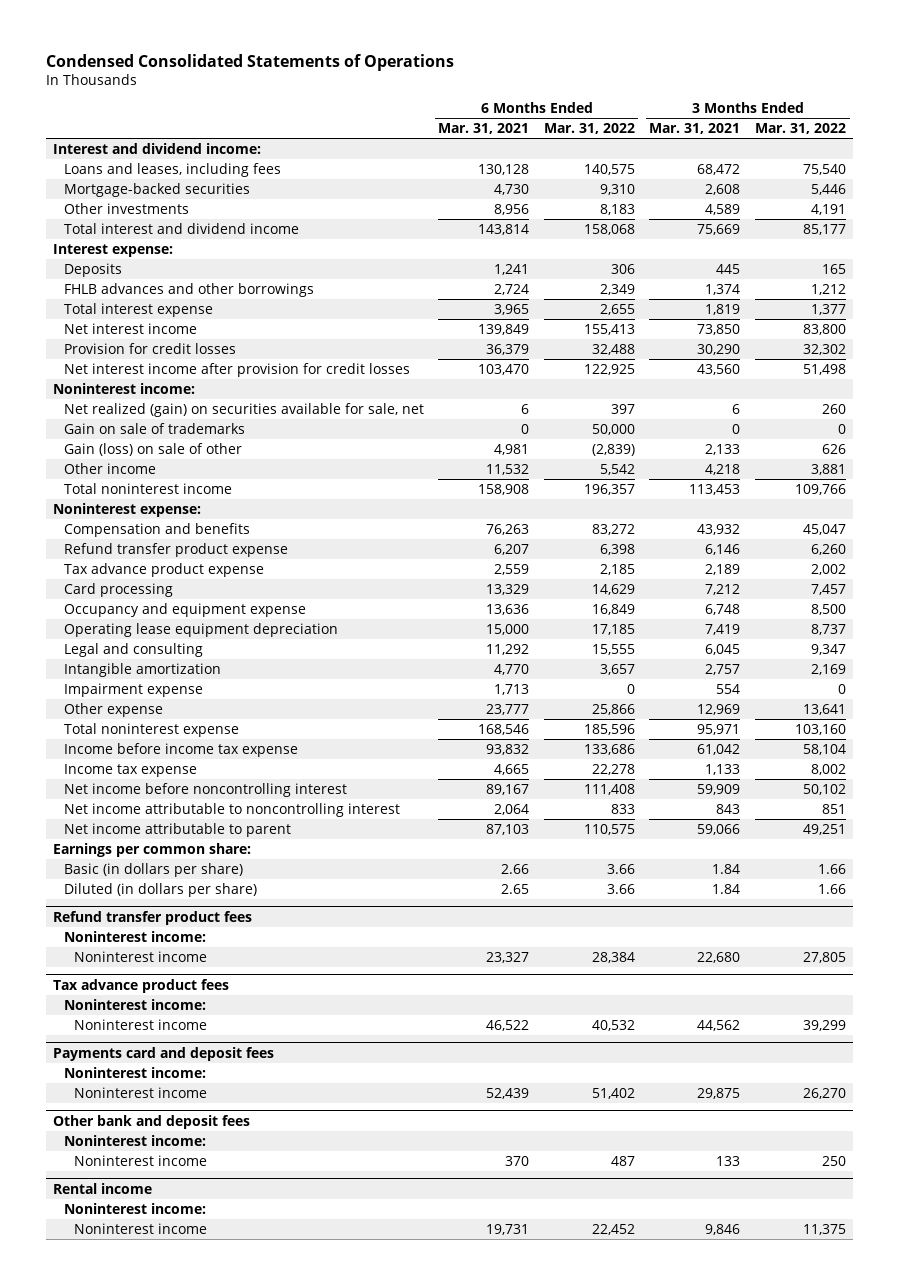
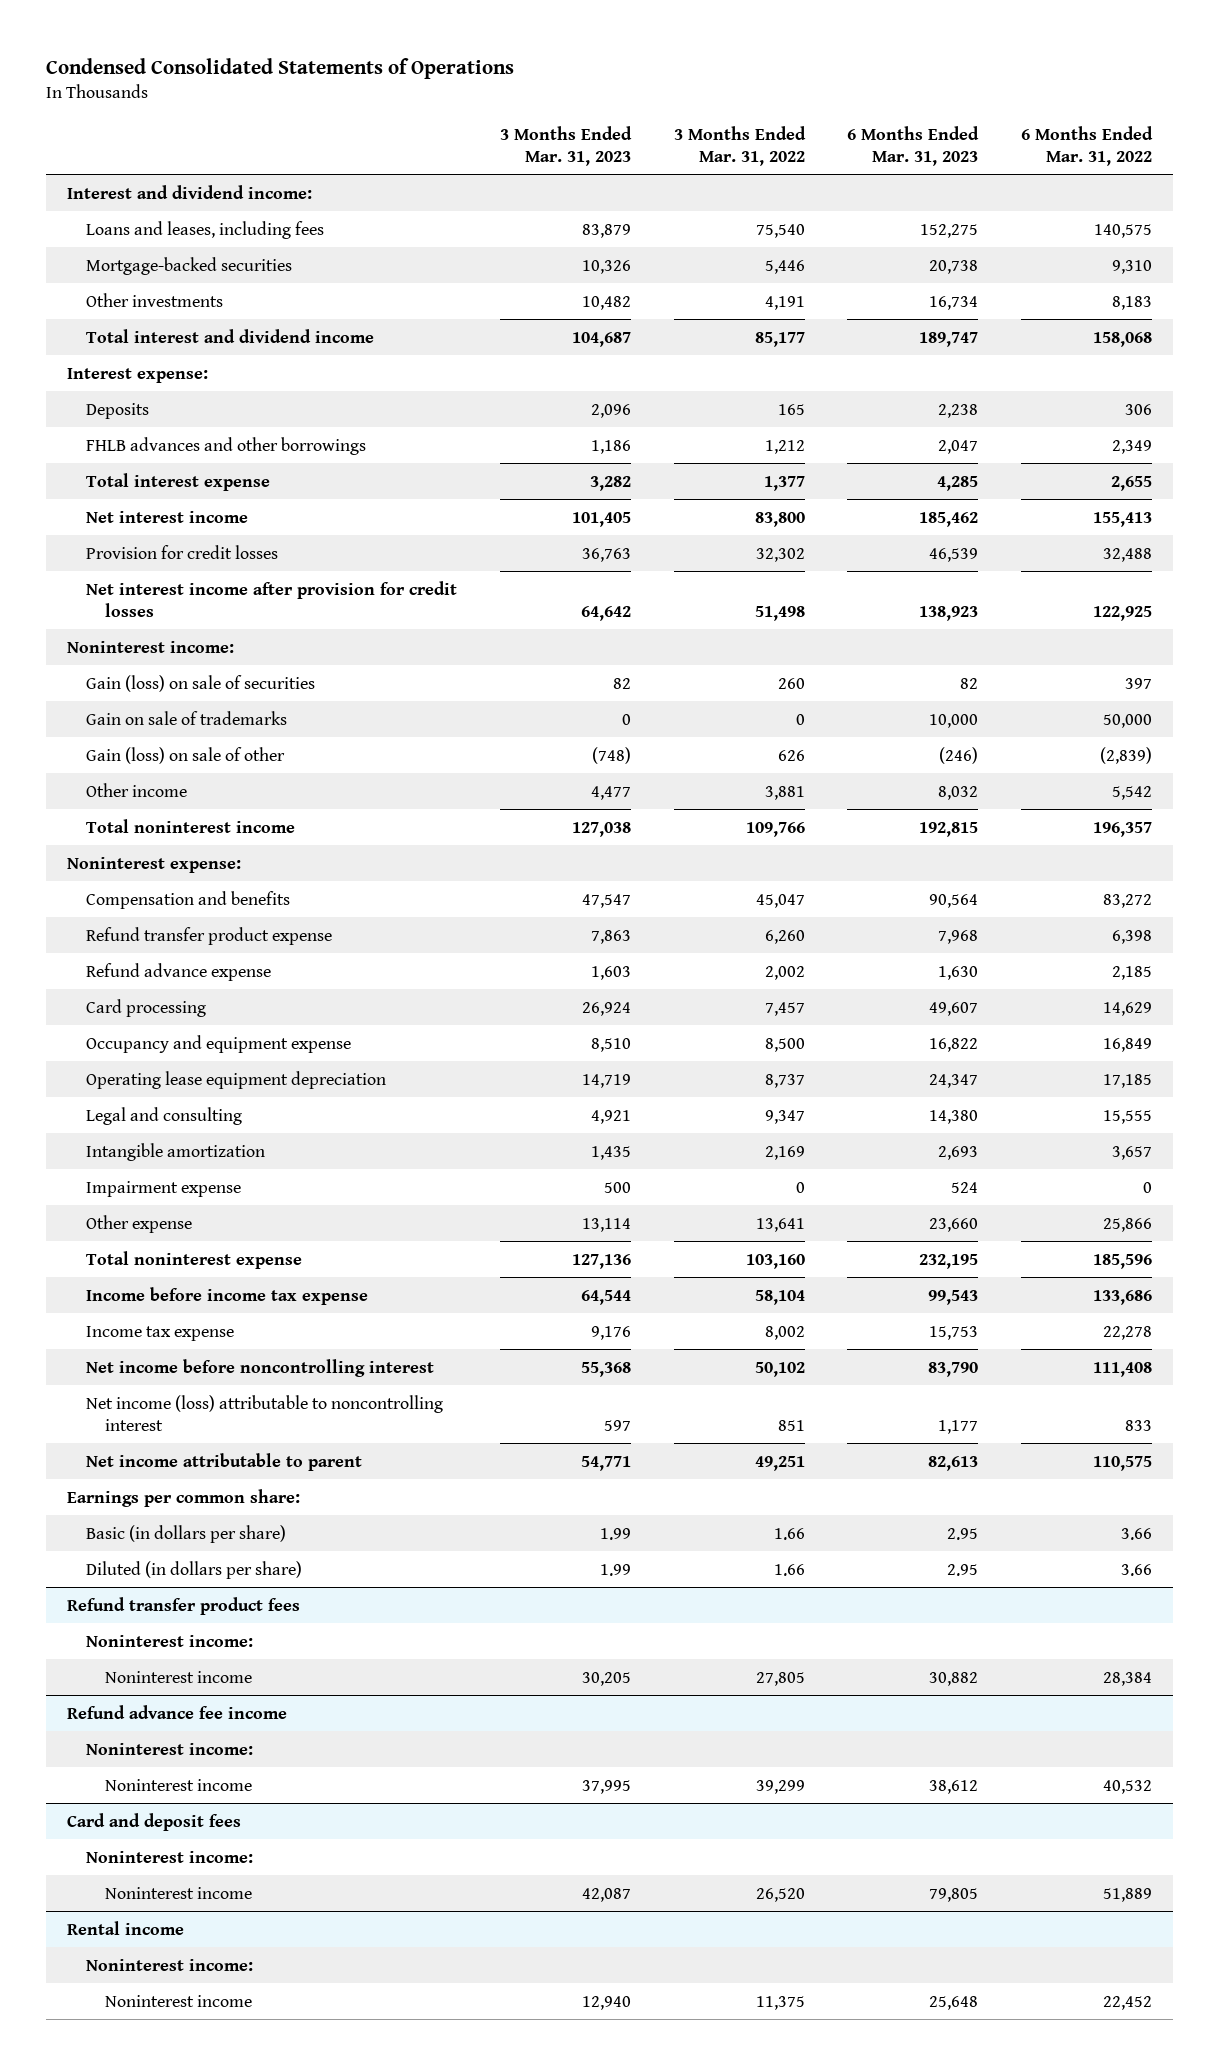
- | 6 Months Ended Mar. 31, 2021 | 6 Months Ended Mar. 31, 2022 | 3 Months Ended Mar. 31, 2021 | 3 Months Ended Mar. 31, 2022
+ | 3 Months Ended Mar. 31, 2023 | 3 Months Ended Mar. 31, 2022 | 6 Months Ended Mar. 31, 2023 | 6 Months Ended Mar. 31, 2022
- Net realized (gain) on securities available for sale, net | 6 | 397 | 6 | 260
+ Gain (loss) on sale of securities | 82 | 260 | 82 | 397
- Tax advance product expense | 2,559 | 2,185 | 2,189 | 2,002
+ Refund advance expense | 1,603 | 2,002 | 1,630 | 2,185
- Net income attributable to noncontrolling interest | 2,064 | 833 | 843 | 851
+ Net income (loss) attributable to noncontrolling interest | 597 | 851 | 1,177 | 833
- Tax advance product fees
+ Refund advance fee income
- Payments card and deposit fees
- Noninterest income:
- Noninterest income | 52,439 | 51,402 | 29,875 | 26,270
- Other bank and deposit fees
+ Card and deposit fees
- Noninterest income | 370 | 487 | 133 | 250
+ Noninterest income | 42,087 | 26,520 | 79,805 | 51,889

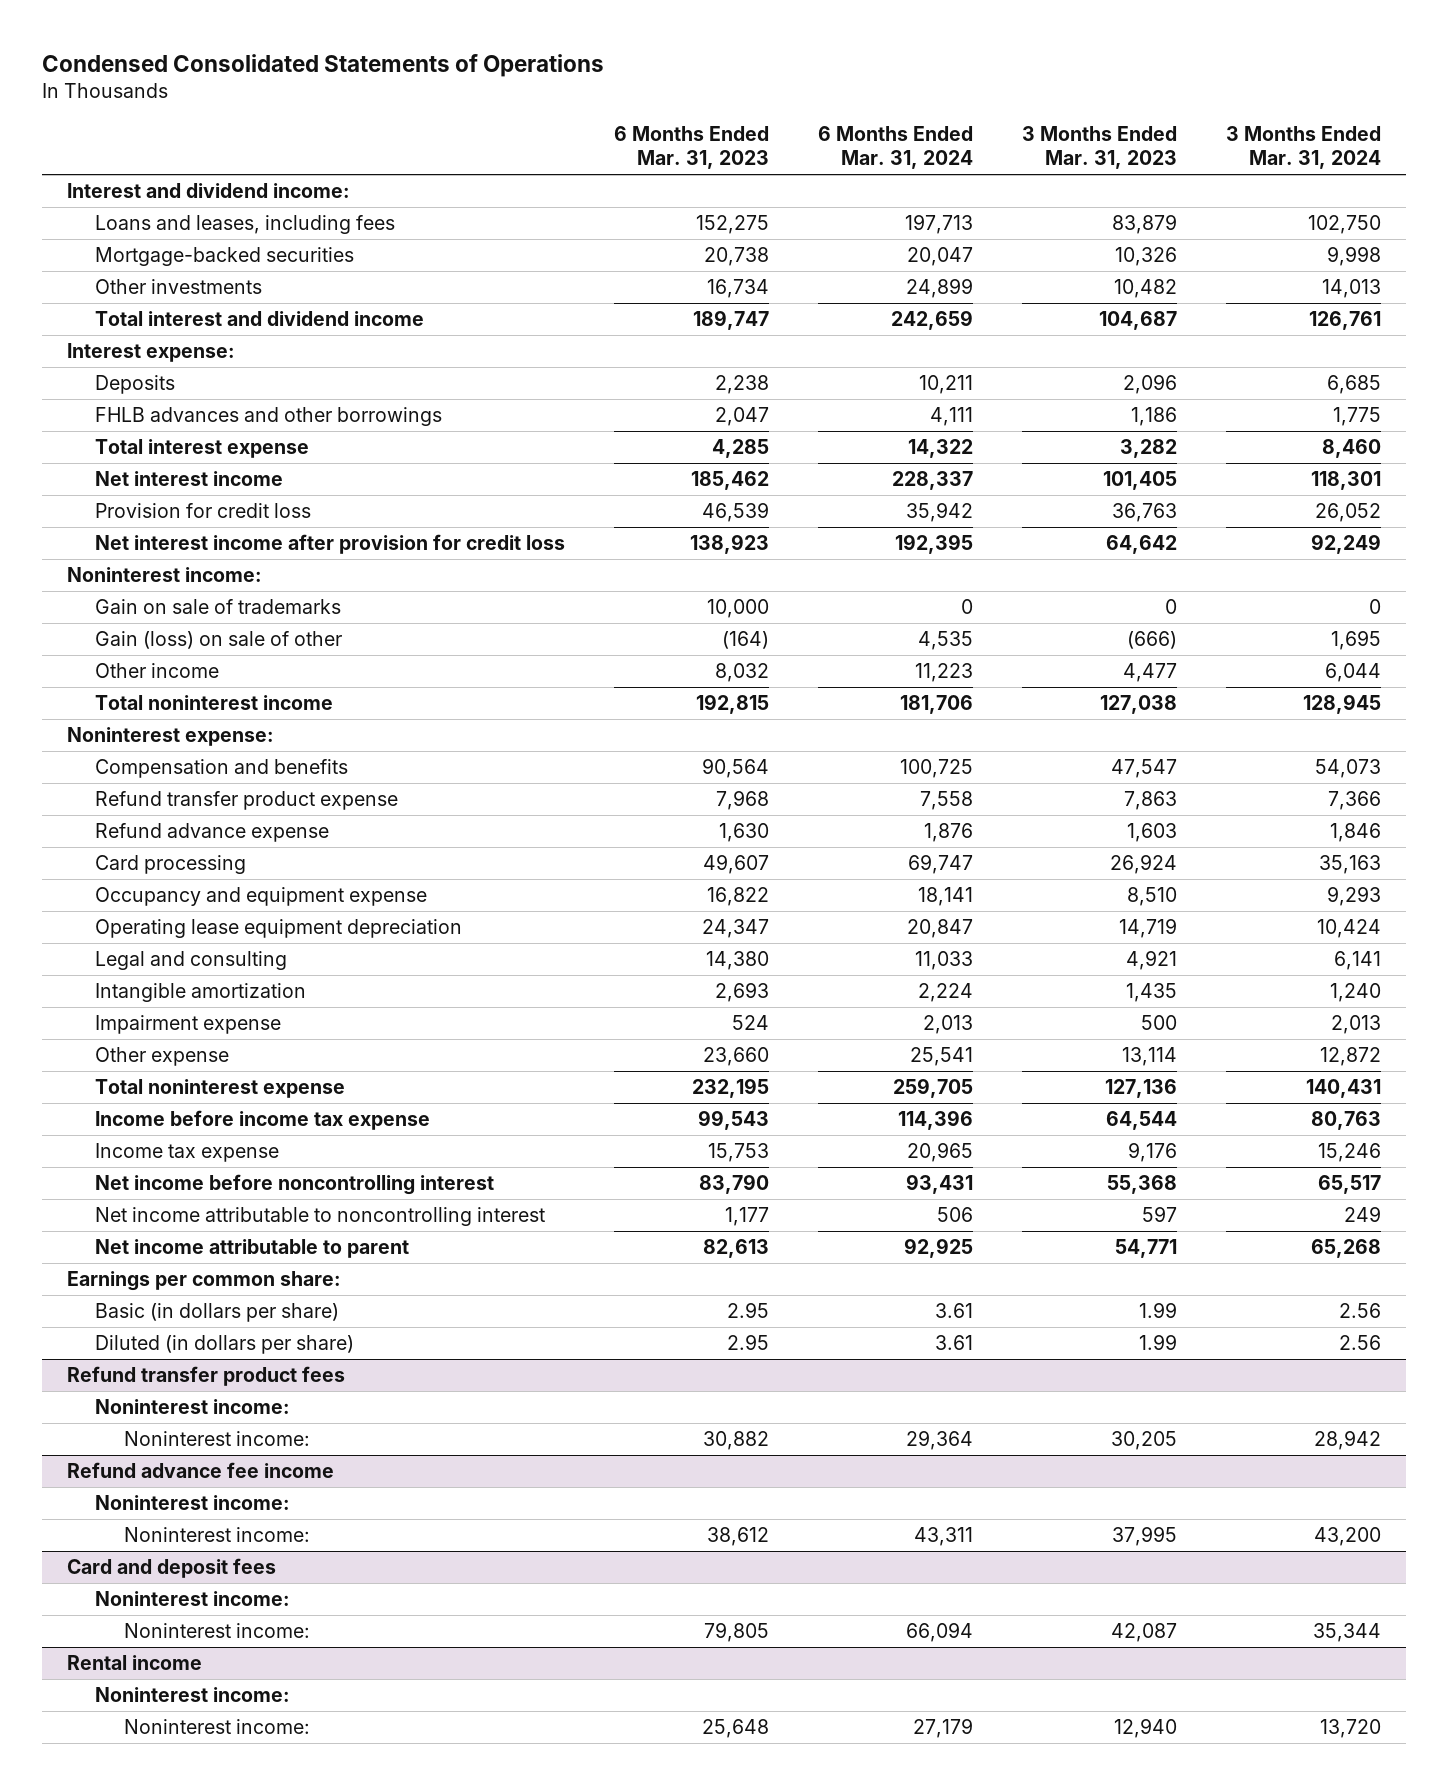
- | 3 Months Ended Mar. 31, 2023 | 3 Months Ended Mar. 31, 2022 | 6 Months Ended Mar. 31, 2023 | 6 Months Ended Mar. 31, 2022
+ | 6 Months Ended Mar. 31, 2023 | 6 Months Ended Mar. 31, 2024 | 3 Months Ended Mar. 31, 2023 | 3 Months Ended Mar. 31, 2024
- Provision for credit losses | 36,763 | 32,302 | 46,539 | 32,488
- Net interest income after provision for credit losses | 64,642 | 51,498 | 138,923 | 122,925
+ Provision for credit loss | 46,539 | 35,942 | 36,763 | 26,052
+ Net interest income after provision for credit loss | 138,923 | 192,395 | 64,642 | 92,249
- Gain (loss) on sale of securities | 82 | 260 | 82 | 397
- Gain (loss) on sale of other | (748) | 626 | (246) | (2,839)
+ Gain (loss) on sale of other | (164) | 4,535 | (666) | 1,695
- Net income (loss) attributable to noncontrolling interest | 597 | 851 | 1,177 | 833
+ Net income attributable to noncontrolling interest | 1,177 | 506 | 597 | 249
@ Refund transfer product fees
- Noninterest income | 30,205 | 27,805 | 30,882 | 28,384
+ Noninterest income: | 30,882 | 29,364 | 30,205 | 28,942
@ Refund advance fee income
- Noninterest income | 37,995 | 39,299 | 38,612 | 40,532
+ Noninterest income: | 38,612 | 43,311 | 37,995 | 43,200
@ Card and deposit fees
- Noninterest income | 42,087 | 26,520 | 79,805 | 51,889
+ Noninterest income: | 79,805 | 66,094 | 42,087 | 35,344
@ Rental income
- Noninterest income | 12,940 | 11,375 | 25,648 | 22,452
+ Noninterest income: | 25,648 | 27,179 | 12,940 | 13,720

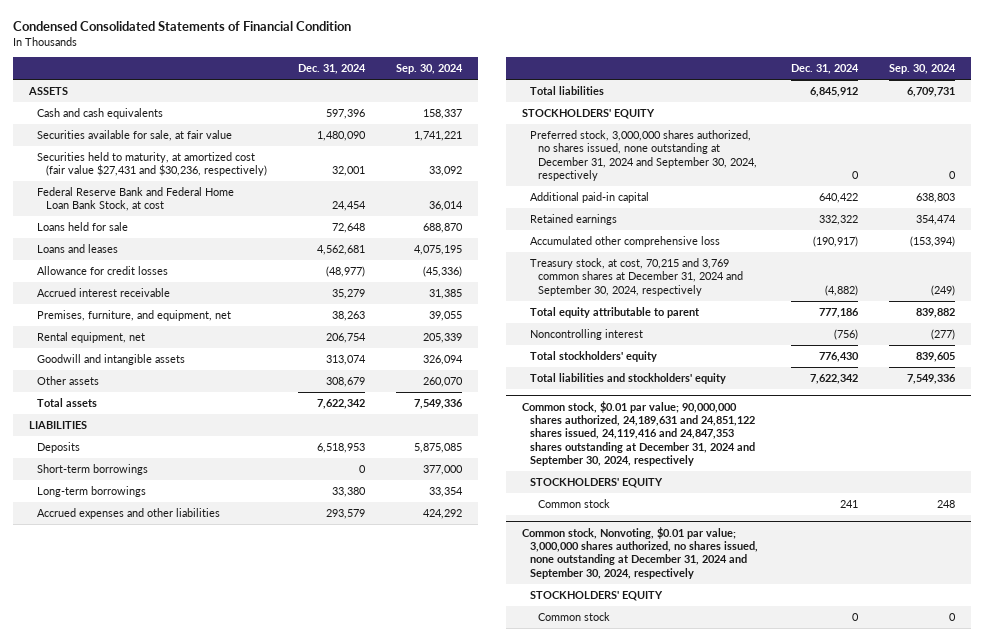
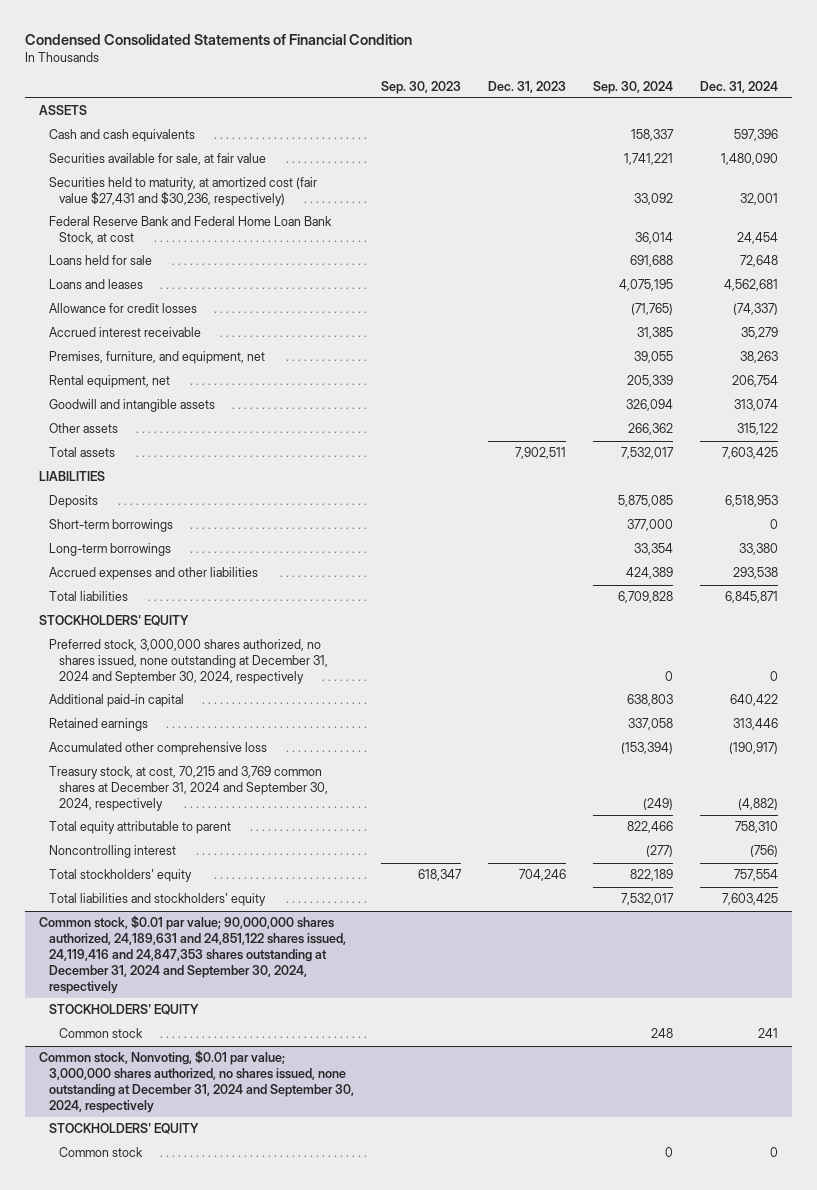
- | Dec. 31, 2024 | Sep. 30, 2024
+ | Sep. 30, 2023 | Dec. 31, 2023 | Sep. 30, 2024 | Dec. 31, 2024
- Loans held for sale | 72,648 | 688,870
+ Loans held for sale | | | 691,688 | 72,648
- Allowance for credit losses | (48,977) | (45,336)
+ Allowance for credit losses | | | (71,765) | (74,337)
- Other assets | 308,679 | 260,070
- Total assets | 7,622,342 | 7,549,336
+ Other assets | | | 266,362 | 315,122
+ Total assets | | 7,902,511 | 7,532,017 | 7,603,425
- Accrued expenses and other liabilities | 293,579 | 424,292
- Total liabilities | 6,845,912 | 6,709,731
+ Accrued expenses and other liabilities | | | 424,389 | 293,538
+ Total liabilities | | | 6,709,828 | 6,845,871
- Retained earnings | 332,322 | 354,474
+ Retained earnings | | | 337,058 | 313,446
- Total equity attributable to parent | 777,186 | 839,882
+ Total equity attributable to parent | | | 822,466 | 758,310
- Total stockholders' equity | 776,430 | 839,605
- Total liabilities and stockholders' equity | 7,622,342 | 7,549,336
+ Total stockholders' equity | 618,347 | 704,246 | 822,189 | 757,554
+ Total liabilities and stockholders' equity | | | 7,532,017 | 7,603,425

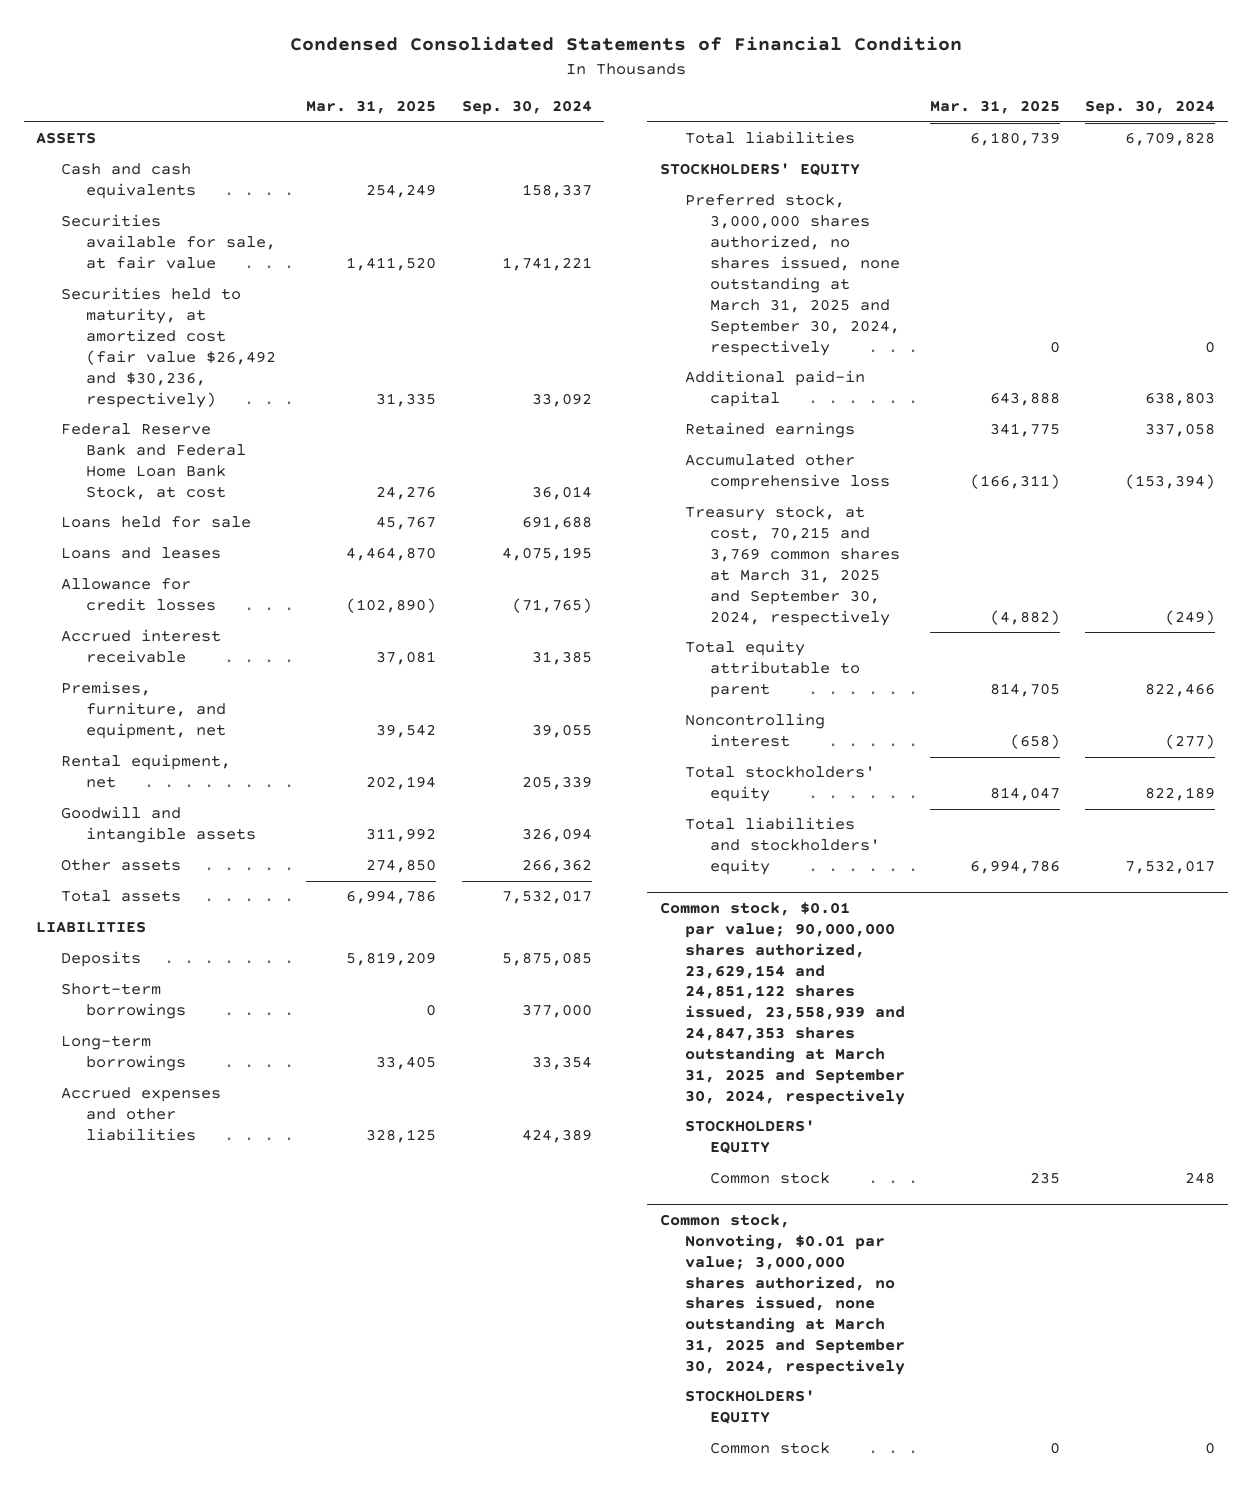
- | Sep. 30, 2023 | Dec. 31, 2023 | Sep. 30, 2024 | Dec. 31, 2024
+ | Mar. 31, 2025 | Sep. 30, 2024
- Securities held to maturity, at amortized cost (fair value $27,431 and $30,236, respectively) | | | 33,092 | 32,001
+ Securities held to maturity, at amortized cost (fair value $26,492 and $30,236, respectively) | 31,335 | 33,092
- Preferred stock, 3,000,000 shares authorized, no shares issued, none outstanding at December 31, 2024 and September 30, 2024, respectively | | | 0 | 0
+ Preferred stock, 3,000,000 shares authorized, no shares issued, none outstanding at March 31, 2025 and September 30, 2024, respectively | 0 | 0
- Treasury stock, at cost, 70,215 and 3,769 common shares at December 31, 2024 and September 30, 2024, respectively | | | (249) | (4,882)
+ Treasury stock, at cost, 70,215 and 3,769 common shares at March 31, 2025 and September 30, 2024, respectively | (4,882) | (249)
- Common stock, $0.01 par value; 90,000,000 shares authorized, 24,189,631 and 24,851,122 shares issued, 24,119,416 and 24,847,353 shares outstanding at December 31, 2024 and September 30, 2024, respectively
+ Common stock, $0.01 par value; 90,000,000 shares authorized, 23,629,154 and 24,851,122 shares issued, 23,558,939 and 24,847,353 shares outstanding at March 31, 2025 and September 30, 2024, respectively
- Common stock, Nonvoting, $0.01 par value; 3,000,000 shares authorized, no shares issued, none outstanding at December 31, 2024 and September 30, 2024, respectively
+ Common stock, Nonvoting, $0.01 par value; 3,000,000 shares authorized, no shares issued, none outstanding at March 31, 2025 and September 30, 2024, respectively

